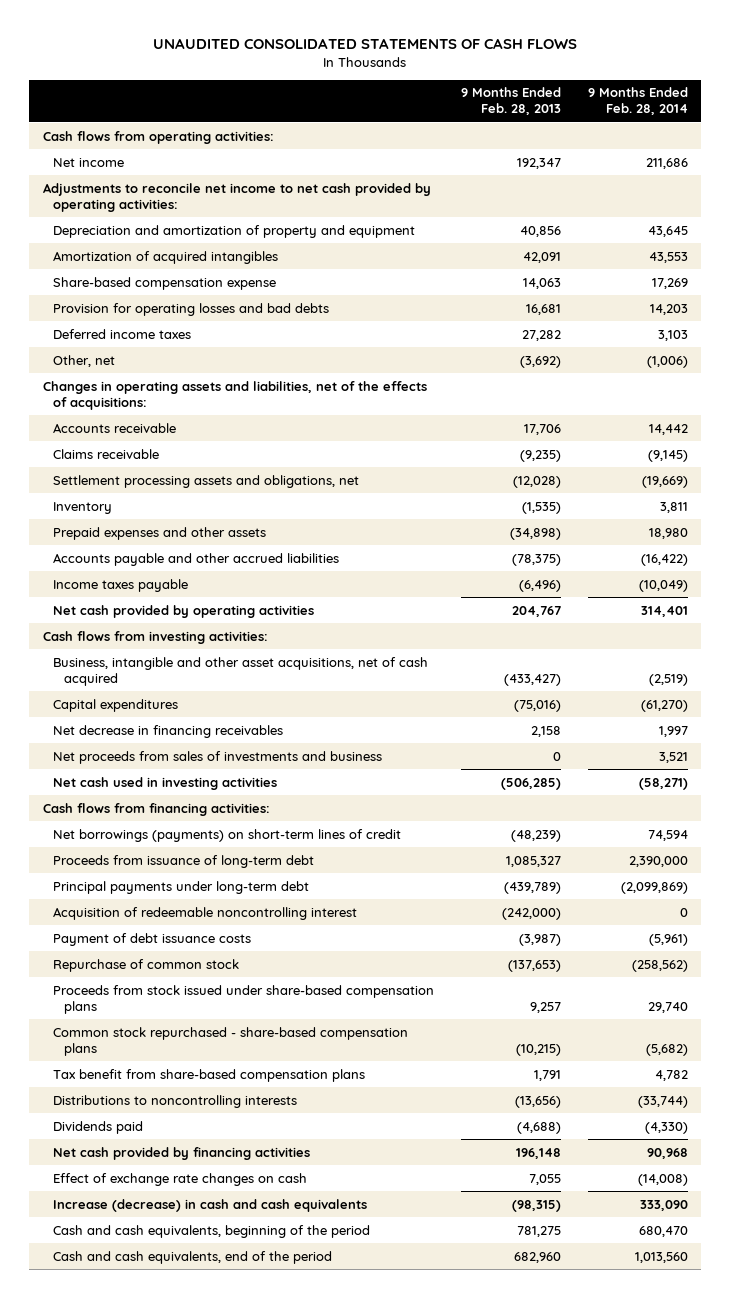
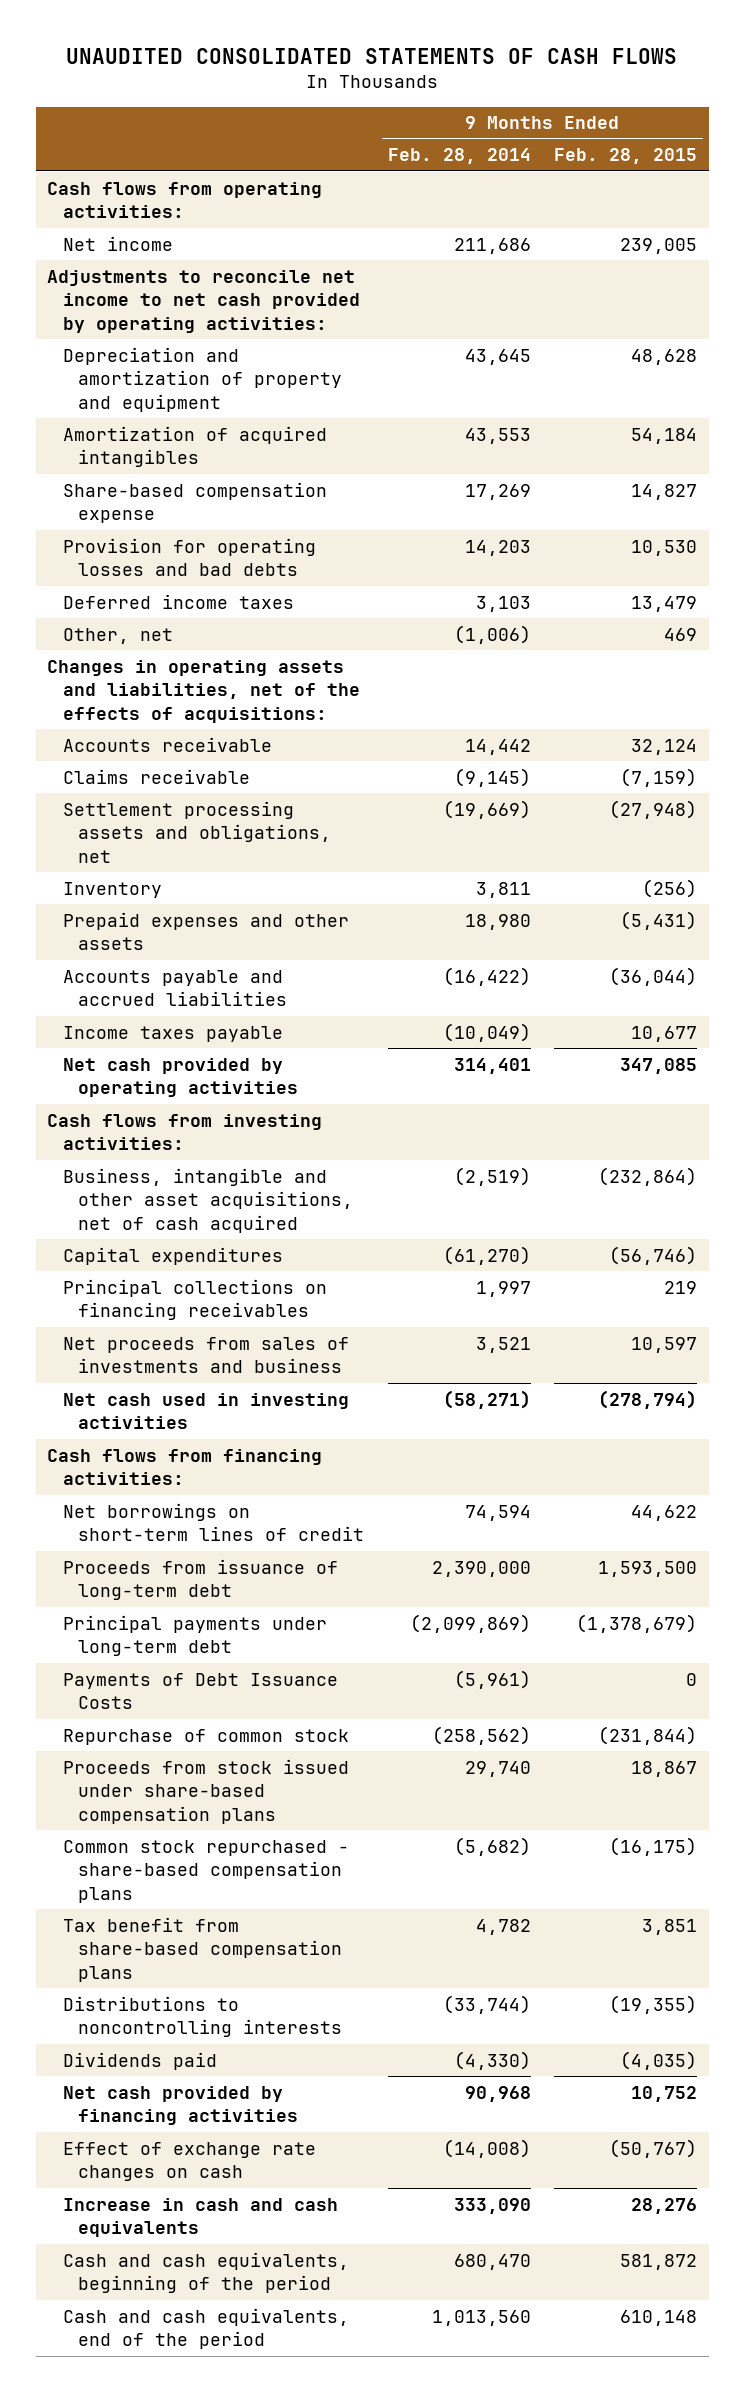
- | 9 Months Ended Feb. 28, 2013 | 9 Months Ended Feb. 28, 2014
+ | 9 Months Ended Feb. 28, 2014 | 9 Months Ended Feb. 28, 2015
- Accounts payable and other accrued liabilities | (78,375) | (16,422)
+ Accounts payable and accrued liabilities | (16,422) | (36,044)
- Net decrease in financing receivables | 2,158 | 1,997
+ Principal collections on financing receivables | 1,997 | 219
- Net borrowings (payments) on short-term lines of credit | (48,239) | 74,594
+ Net borrowings on short-term lines of credit | 74,594 | 44,622
- Acquisition of redeemable noncontrolling interest | (242,000) | 0
- Payment of debt issuance costs | (3,987) | (5,961)
+ Payments of Debt Issuance Costs | (5,961) | 0
- Increase (decrease) in cash and cash equivalents | (98,315) | 333,090
+ Increase in cash and cash equivalents | 333,090 | 28,276

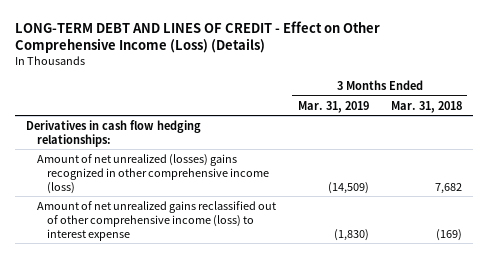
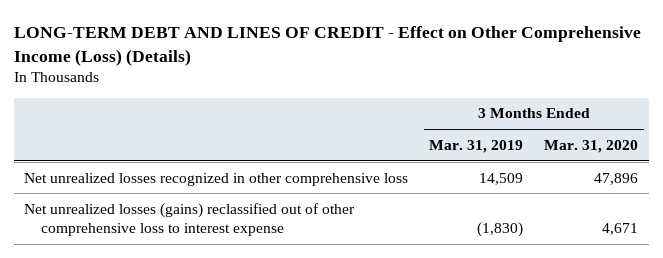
- | 3 Months Ended Mar. 31, 2019 | 3 Months Ended Mar. 31, 2018
+ | 3 Months Ended Mar. 31, 2019 | 3 Months Ended Mar. 31, 2020
- Derivatives in cash flow hedging relationships:
- Amount of net unrealized (losses) gains recognized in other comprehensive income (loss) | (14,509) | 7,682
- Amount of net unrealized gains reclassified out of other comprehensive income (loss) to interest expense | (1,830) | (169)
+ Net unrealized losses recognized in other comprehensive loss | 14,509 | 47,896
+ Net unrealized losses (gains) reclassified out of other comprehensive loss to interest expense | (1,830) | 4,671

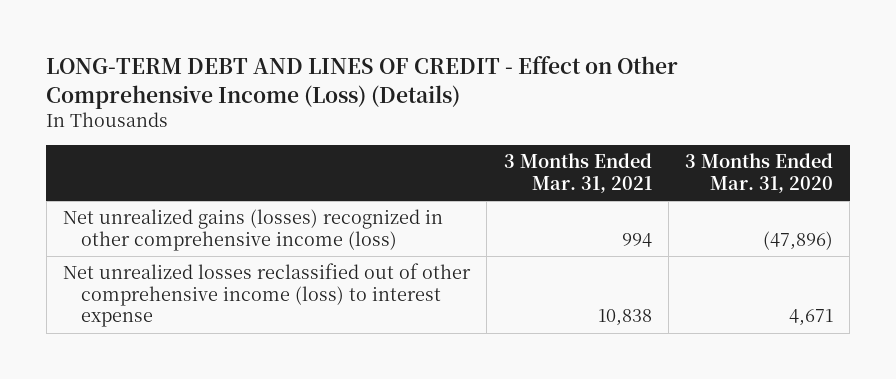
- | 3 Months Ended Mar. 31, 2019 | 3 Months Ended Mar. 31, 2020
+ | 3 Months Ended Mar. 31, 2021 | 3 Months Ended Mar. 31, 2020
- Net unrealized losses recognized in other comprehensive loss | 14,509 | 47,896
- Net unrealized losses (gains) reclassified out of other comprehensive loss to interest expense | (1,830) | 4,671
+ Net unrealized gains (losses) recognized in other comprehensive income (loss) | 994 | (47,896)
+ Net unrealized losses reclassified out of other comprehensive income (loss) to interest expense | 10,838 | 4,671

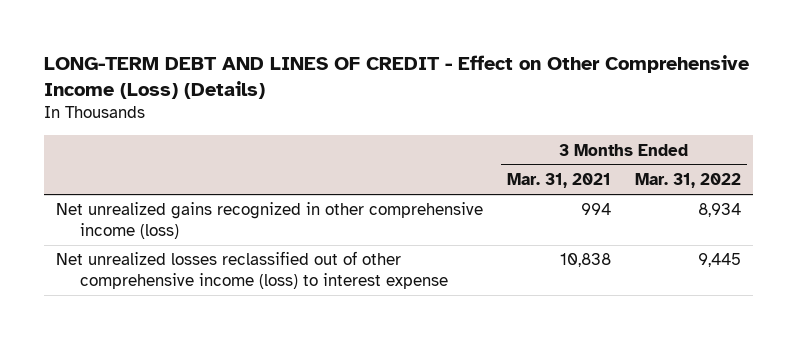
- | 3 Months Ended Mar. 31, 2021 | 3 Months Ended Mar. 31, 2020
+ | 3 Months Ended Mar. 31, 2021 | 3 Months Ended Mar. 31, 2022
- Net unrealized gains (losses) recognized in other comprehensive income (loss) | 994 | (47,896)
+ Net unrealized gains recognized in other comprehensive income (loss) | 994 | 8,934

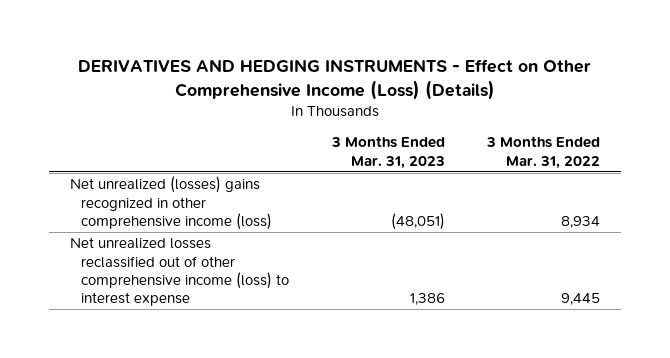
- LONG-TERM DEBT AND LINES OF CREDIT - Effect on Other Comprehensive Income (Loss) (Details)
+ DERIVATIVES AND HEDGING INSTRUMENTS - Effect on Other Comprehensive Income (Loss) (Details)
- | 3 Months Ended Mar. 31, 2021 | 3 Months Ended Mar. 31, 2022
+ | 3 Months Ended Mar. 31, 2023 | 3 Months Ended Mar. 31, 2022
- Net unrealized gains recognized in other comprehensive income (loss) | 994 | 8,934
+ Net unrealized (losses) gains recognized in other comprehensive income (loss) | (48,051) | 8,934

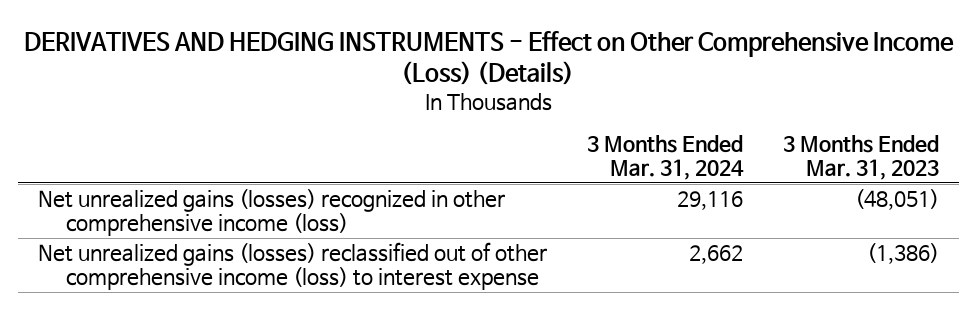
- | 3 Months Ended Mar. 31, 2023 | 3 Months Ended Mar. 31, 2022
+ | 3 Months Ended Mar. 31, 2024 | 3 Months Ended Mar. 31, 2023
- Net unrealized (losses) gains recognized in other comprehensive income (loss) | (48,051) | 8,934
- Net unrealized losses reclassified out of other comprehensive income (loss) to interest expense | 1,386 | 9,445
+ Net unrealized gains (losses) recognized in other comprehensive income (loss) | 29,116 | (48,051)
+ Net unrealized gains (losses) reclassified out of other comprehensive income (loss) to interest expense | 2,662 | (1,386)

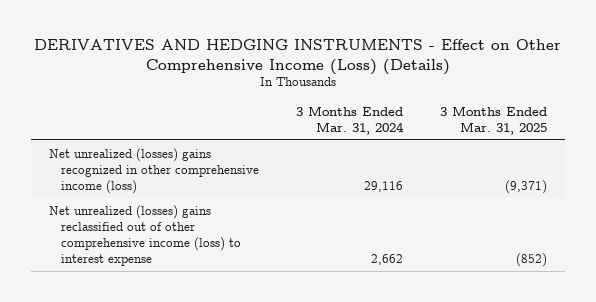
- | 3 Months Ended Mar. 31, 2024 | 3 Months Ended Mar. 31, 2023
+ | 3 Months Ended Mar. 31, 2024 | 3 Months Ended Mar. 31, 2025
- Net unrealized gains (losses) recognized in other comprehensive income (loss) | 29,116 | (48,051)
- Net unrealized gains (losses) reclassified out of other comprehensive income (loss) to interest expense | 2,662 | (1,386)
+ Net unrealized (losses) gains recognized in other comprehensive income (loss) | 29,116 | (9,371)
+ Net unrealized (losses) gains reclassified out of other comprehensive income (loss) to interest expense | 2,662 | (852)

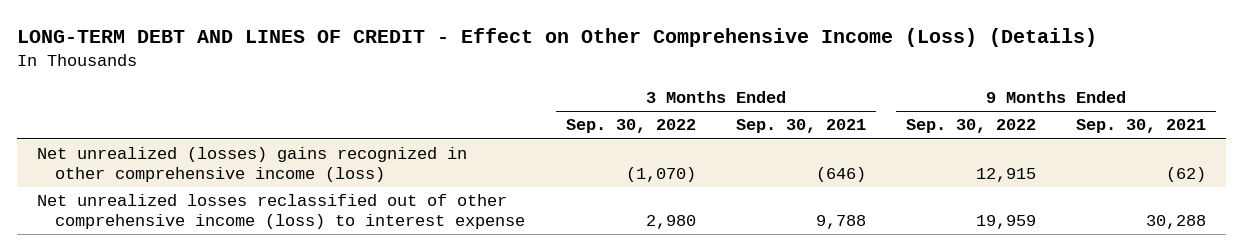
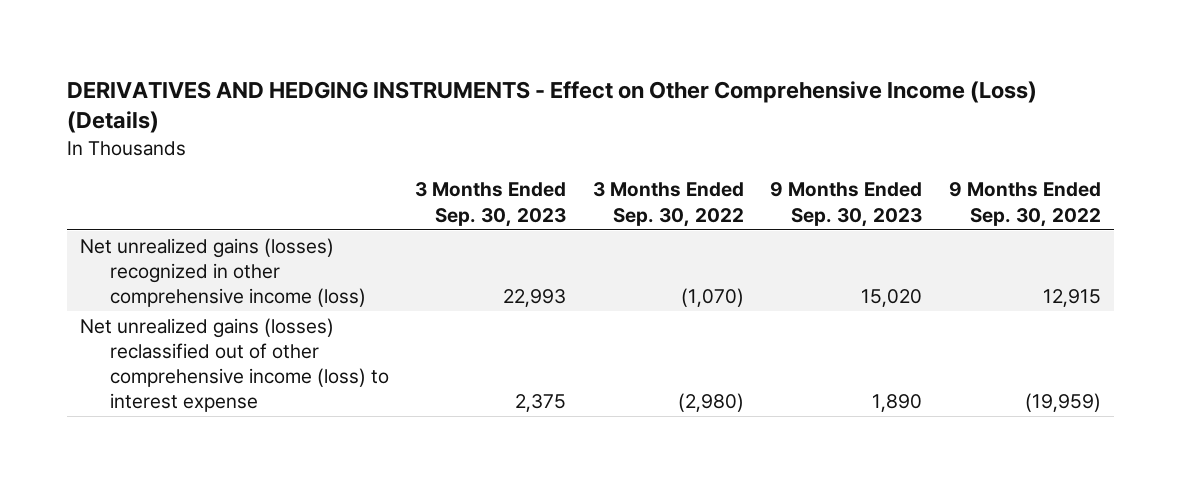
- LONG-TERM DEBT AND LINES OF CREDIT - Effect on Other Comprehensive Income (Loss) (Details)
+ DERIVATIVES AND HEDGING INSTRUMENTS - Effect on Other Comprehensive Income (Loss) (Details)
- | 3 Months Ended Sep. 30, 2022 | 3 Months Ended Sep. 30, 2021 | 9 Months Ended Sep. 30, 2022 | 9 Months Ended Sep. 30, 2021
+ | 3 Months Ended Sep. 30, 2023 | 3 Months Ended Sep. 30, 2022 | 9 Months Ended Sep. 30, 2023 | 9 Months Ended Sep. 30, 2022
- Net unrealized (losses) gains recognized in other comprehensive income (loss) | (1,070) | (646) | 12,915 | (62)
- Net unrealized losses reclassified out of other comprehensive income (loss) to interest expense | 2,980 | 9,788 | 19,959 | 30,288
+ Net unrealized gains (losses) recognized in other comprehensive income (loss) | 22,993 | (1,070) | 15,020 | 12,915
+ Net unrealized gains (losses) reclassified out of other comprehensive income (loss) to interest expense | 2,375 | (2,980) | 1,890 | (19,959)

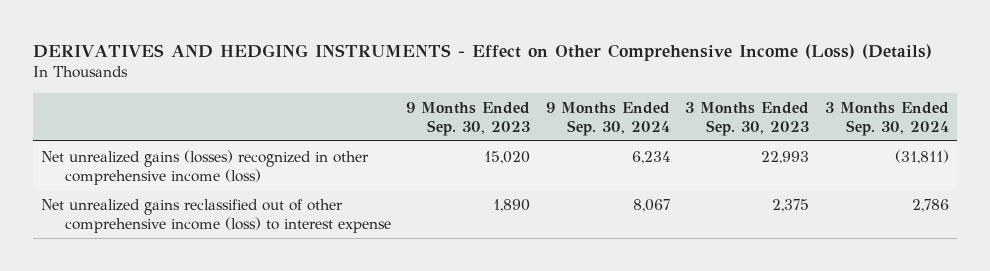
- | 3 Months Ended Sep. 30, 2023 | 3 Months Ended Sep. 30, 2022 | 9 Months Ended Sep. 30, 2023 | 9 Months Ended Sep. 30, 2022
+ | 9 Months Ended Sep. 30, 2023 | 9 Months Ended Sep. 30, 2024 | 3 Months Ended Sep. 30, 2023 | 3 Months Ended Sep. 30, 2024
- Net unrealized gains (losses) reclassified out of other comprehensive income (loss) to interest expense | 2,375 | (2,980) | 1,890 | (19,959)
+ Net unrealized gains reclassified out of other comprehensive income (loss) to interest expense | 1,890 | 8,067 | 2,375 | 2,786

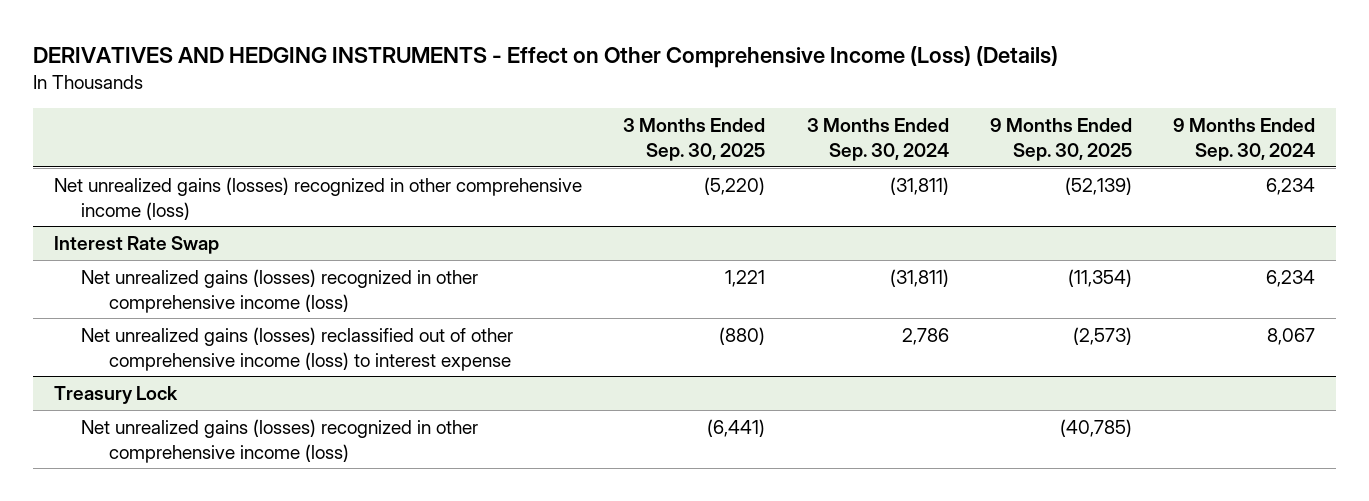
- | 9 Months Ended Sep. 30, 2023 | 9 Months Ended Sep. 30, 2024 | 3 Months Ended Sep. 30, 2023 | 3 Months Ended Sep. 30, 2024
+ | 3 Months Ended Sep. 30, 2025 | 3 Months Ended Sep. 30, 2024 | 9 Months Ended Sep. 30, 2025 | 9 Months Ended Sep. 30, 2024
- Net unrealized gains reclassified out of other comprehensive income (loss) to interest expense | 1,890 | 8,067 | 2,375 | 2,786
+ Interest Rate Swap
+ Net unrealized gains (losses) recognized in other comprehensive income (loss) | 1,221 | (31,811) | (11,354) | 6,234
+ Net unrealized gains (losses) reclassified out of other comprehensive income (loss) to interest expense | (880) | 2,786 | (2,573) | 8,067
+ Treasury Lock
+ Net unrealized gains (losses) recognized in other comprehensive income (loss) | (6,441) | | (40,785) |

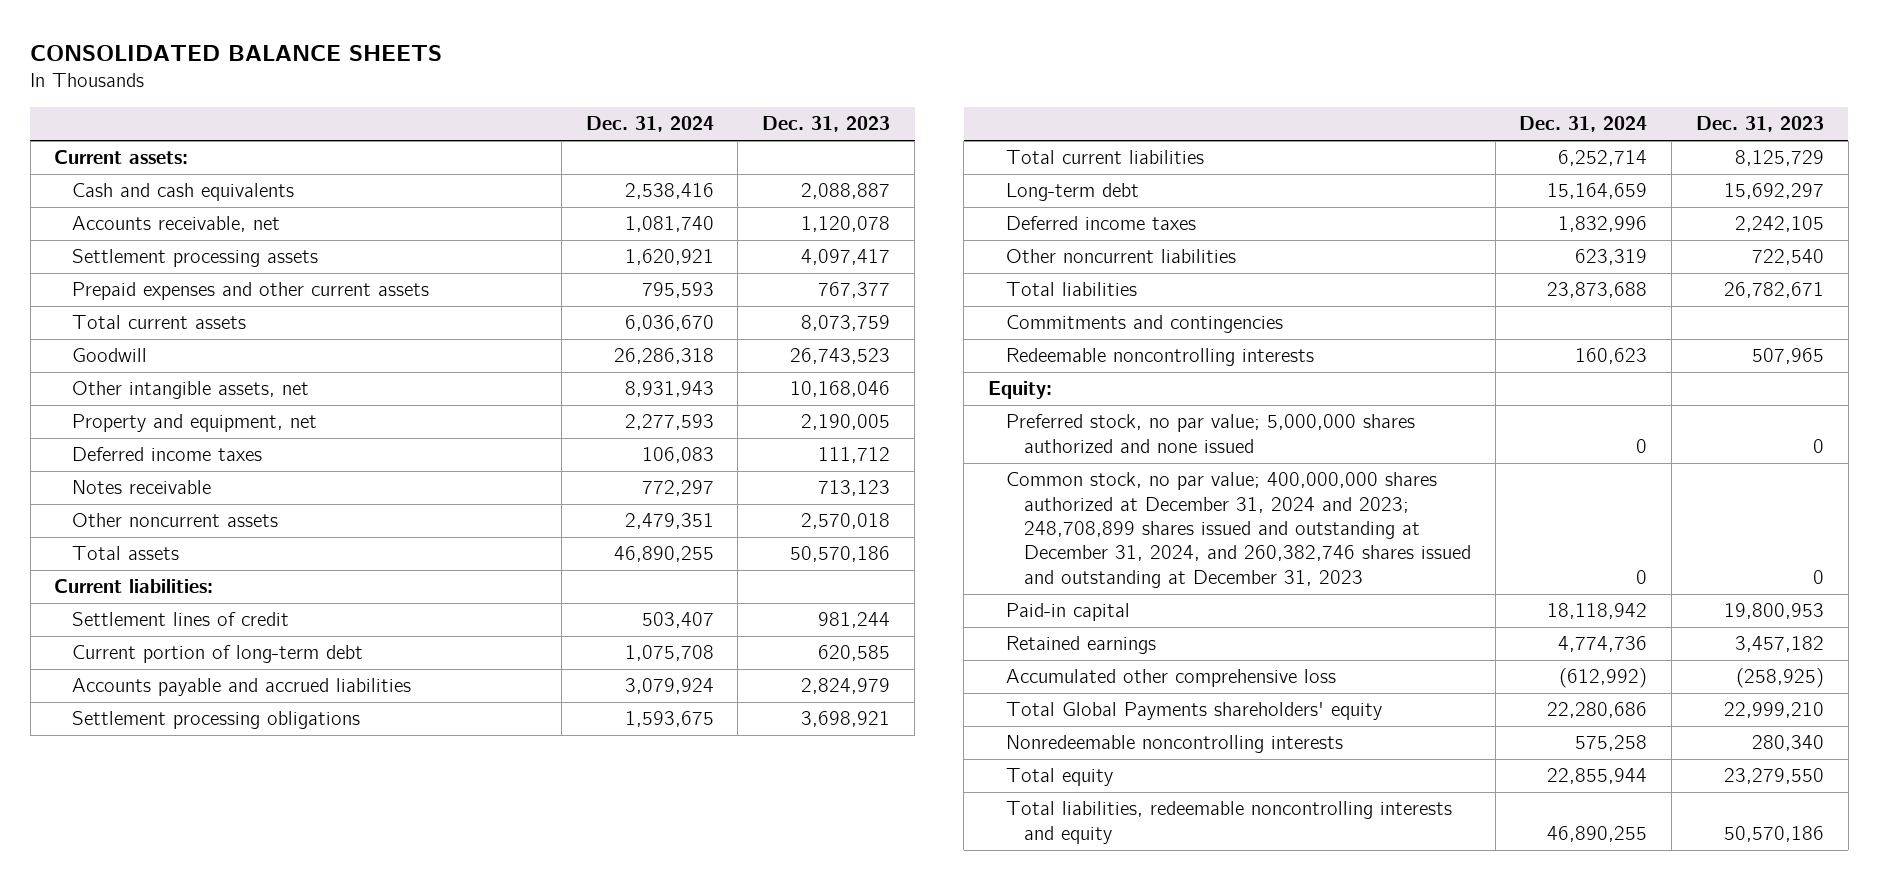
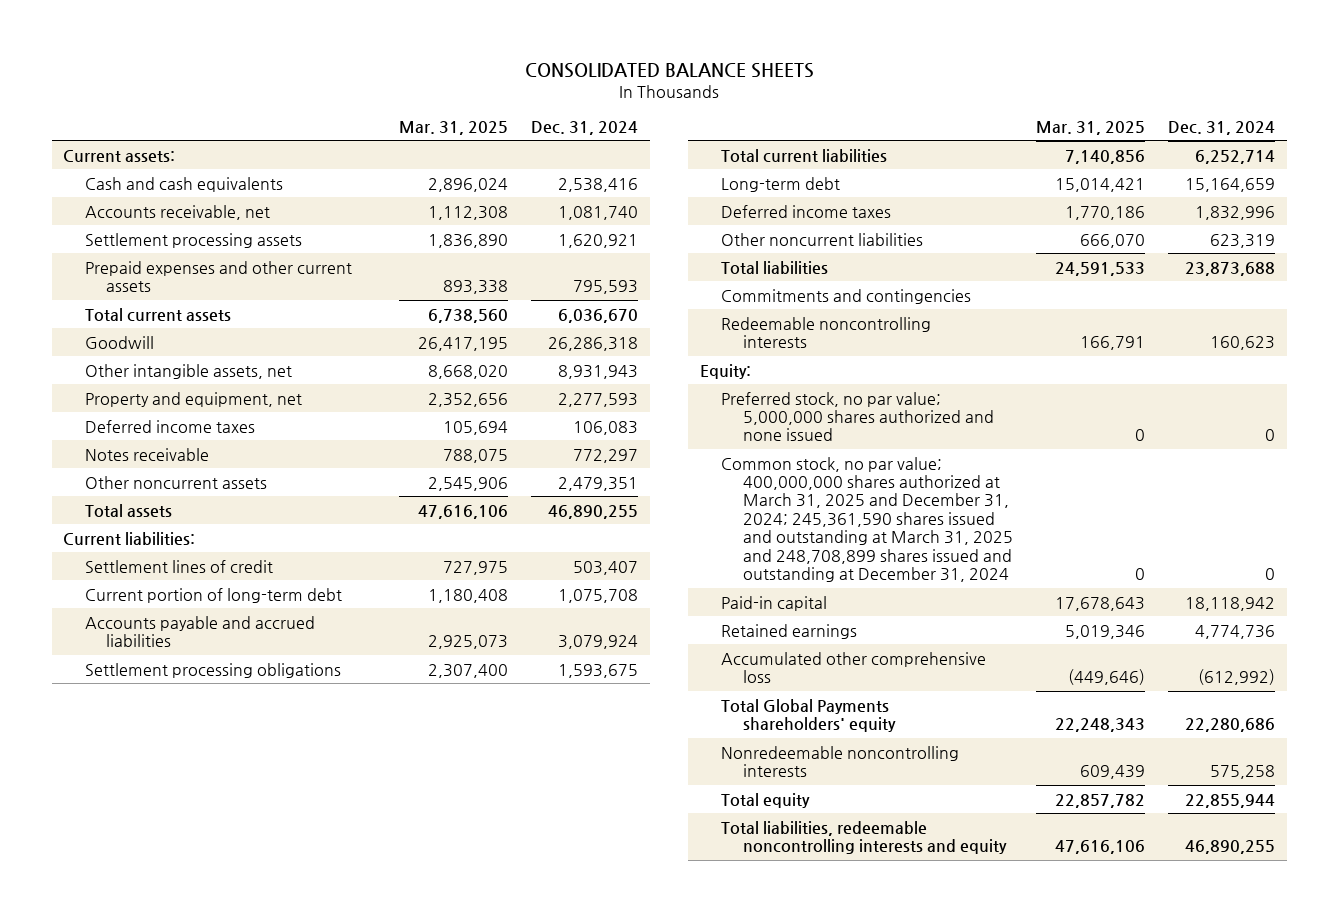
- | Dec. 31, 2024 | Dec. 31, 2023
+ | Mar. 31, 2025 | Dec. 31, 2024
- Common stock, no par value; 400,000,000 shares authorized at December 31, 2024 and 2023; 248,708,899 shares issued and outstanding at December 31, 2024, and 260,382,746 shares issued and outstanding at December 31, 2023 | 0 | 0
+ Common stock, no par value; 400,000,000 shares authorized at March 31, 2025 and December 31, 2024; 245,361,590 shares issued and outstanding at March 31, 2025 and 248,708,899 shares issued and outstanding at December 31, 2024 | 0 | 0

